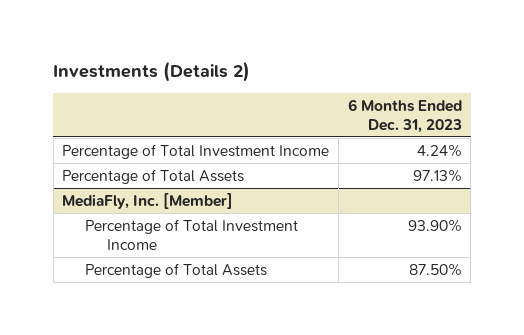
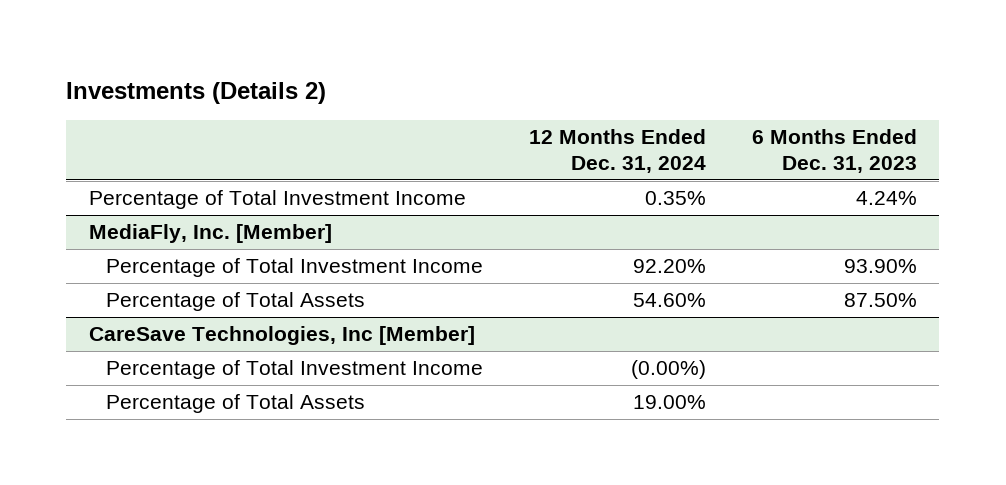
- | 6 Months Ended Dec. 31, 2023
+ | 12 Months Ended Dec. 31, 2024 | 6 Months Ended Dec. 31, 2023
- Percentage of Total Assets | 97.13%
+ CareSave Technologies, Inc [Member]
+ Percentage of Total Investment Income | (0.00%) |
+ Percentage of Total Assets | 19.00% |

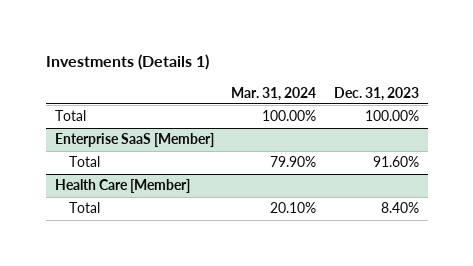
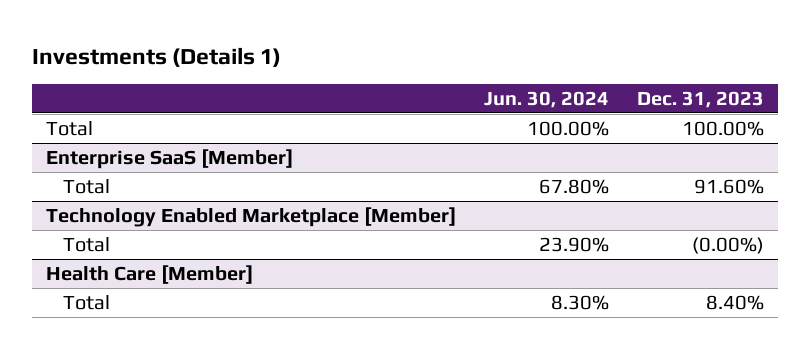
- | Mar. 31, 2024 | Dec. 31, 2023
+ | Jun. 30, 2024 | Dec. 31, 2023
+ Technology Enabled Marketplace [Member]
+ Total | 23.90% | (0.00%)

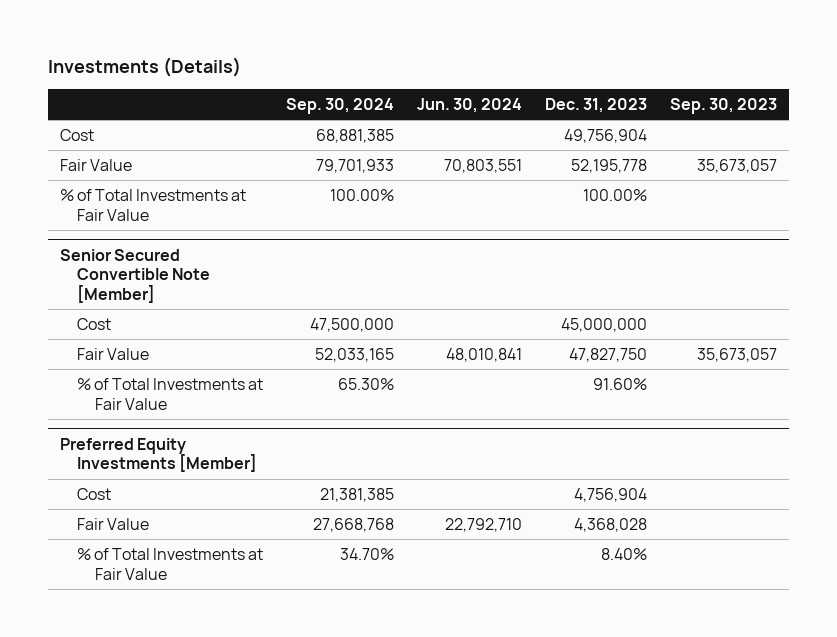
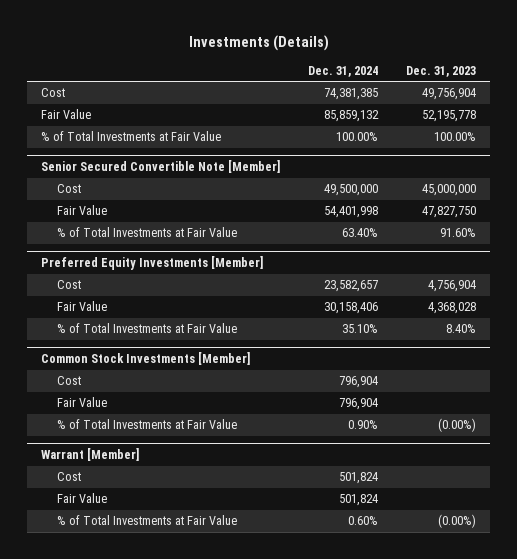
- | Sep. 30, 2024 | Jun. 30, 2024 | Dec. 31, 2023 | Sep. 30, 2023
+ | Dec. 31, 2024 | Dec. 31, 2023
+ Common Stock Investments [Member]
+ Cost | 796,904 |
+ Fair Value | 796,904 |
+ % of Total Investments at Fair Value | 0.90% | (0.00%)
+ Warrant [Member]
+ Cost | 501,824 |
+ Fair Value | 501,824 |
+ % of Total Investments at Fair Value | 0.60% | (0.00%)

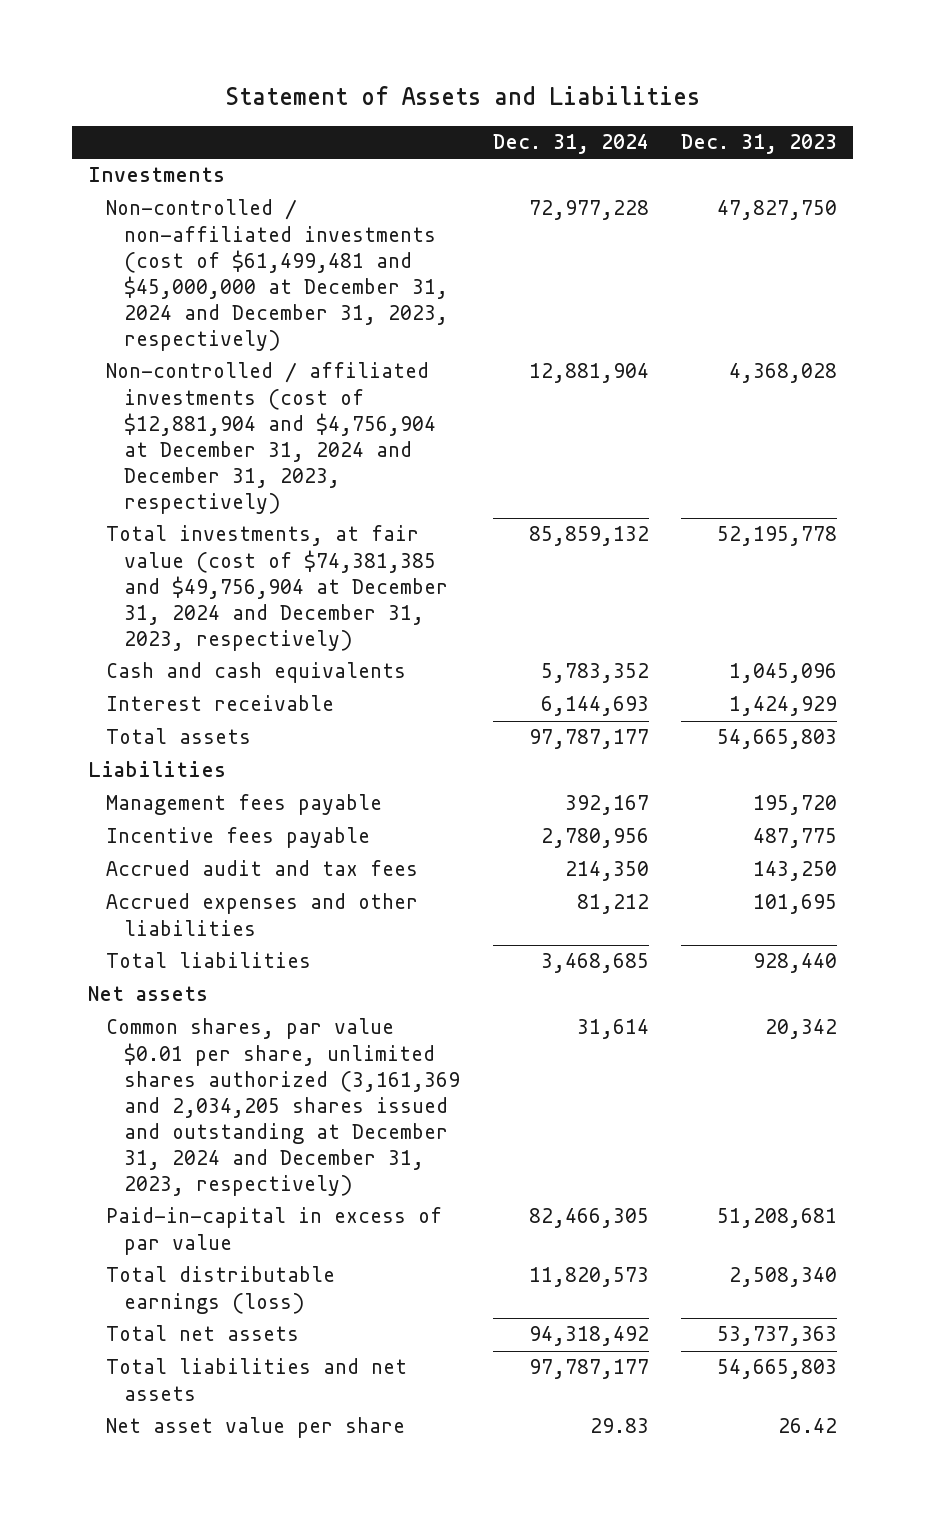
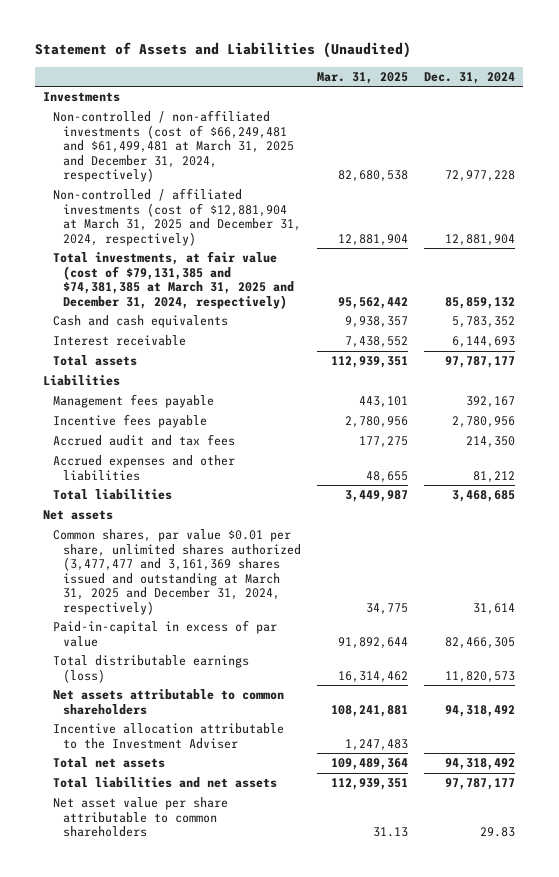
- Statement of Assets and Liabilities
+ Statement of Assets and Liabilities (Unaudited)
- | Dec. 31, 2024 | Dec. 31, 2023
+ | Mar. 31, 2025 | Dec. 31, 2024
- Non-controlled / non-affiliated investments (cost of $61,499,481 and $45,000,000 at December 31, 2024 and December 31, 2023, respectively) | 72,977,228 | 47,827,750
- Non-controlled / affiliated investments (cost of $12,881,904 and $4,756,904 at December 31, 2024 and December 31, 2023, respectively) | 12,881,904 | 4,368,028
- Total investments, at fair value (cost of $74,381,385 and $49,756,904 at December 31, 2024 and December 31, 2023, respectively) | 85,859,132 | 52,195,778
+ Non-controlled / non-affiliated investments (cost of $66,249,481 and $61,499,481 at March 31, 2025 and December 31, 2024, respectively) | 82,680,538 | 72,977,228
+ Non-controlled / affiliated investments (cost of $12,881,904 at March 31, 2025 and December 31, 2024, respectively) | 12,881,904 | 12,881,904
+ Total investments, at fair value (cost of $79,131,385 and $74,381,385 at March 31, 2025 and December 31, 2024, respectively) | 95,562,442 | 85,859,132
- Common shares, par value $0.01 per share, unlimited shares authorized (3,161,369 and 2,034,205 shares issued and outstanding at December 31, 2024 and December 31, 2023, respectively) | 31,614 | 20,342
+ Common shares, par value $0.01 per share, unlimited shares authorized (3,477,477 and 3,161,369 shares issued and outstanding at March 31, 2025 and December 31, 2024, respectively) | 34,775 | 31,614
+ Net assets attributable to common shareholders | 108,241,881 | 94,318,492
+ Incentive allocation attributable to the Investment Adviser | 1,247,483 |
- Net asset value per share | 29.83 | 26.42
+ Net asset value per share attributable to common shareholders | 31.13 | 29.83

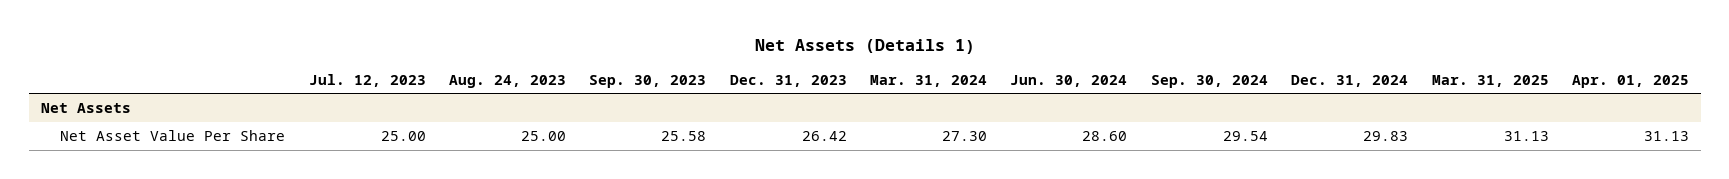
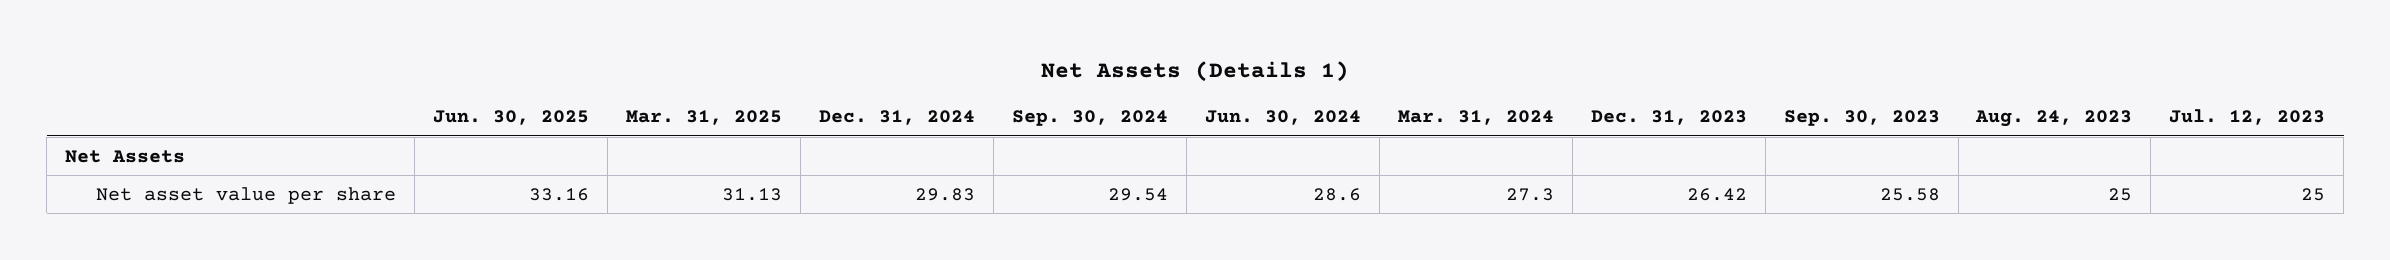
- | Jul. 12, 2023 | Aug. 24, 2023 | Sep. 30, 2023 | Dec. 31, 2023 | Mar. 31, 2024 | Jun. 30, 2024 | Sep. 30, 2024 | Dec. 31, 2024 | Mar. 31, 2025 | Apr. 01, 2025
+ | Jun. 30, 2025 | Mar. 31, 2025 | Dec. 31, 2024 | Sep. 30, 2024 | Jun. 30, 2024 | Mar. 31, 2024 | Dec. 31, 2023 | Sep. 30, 2023 | Aug. 24, 2023 | Jul. 12, 2023
- Net Asset Value Per Share | 25.00 | 25.00 | 25.58 | 26.42 | 27.30 | 28.60 | 29.54 | 29.83 | 31.13 | 31.13
+ Net asset value per share | 33.16 | 31.13 | 29.83 | 29.54 | 28.6 | 27.3 | 26.42 | 25.58 | 25 | 25

